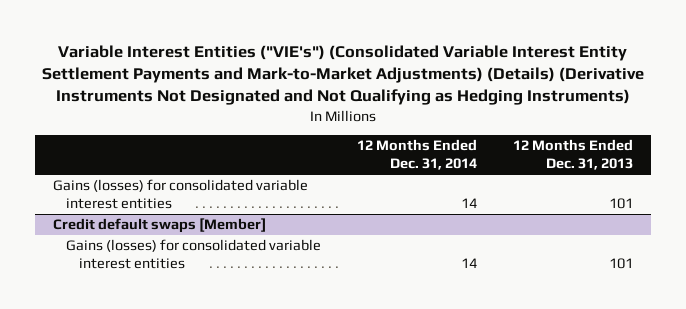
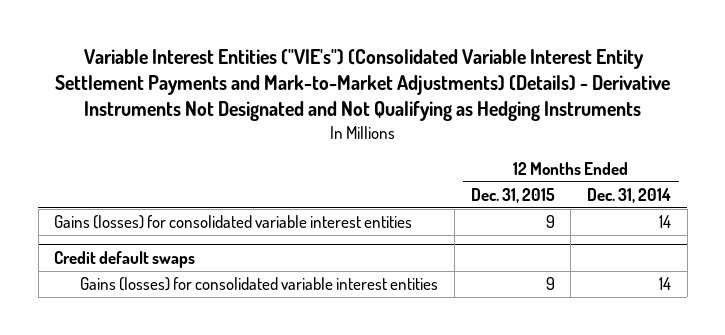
- Variable Interest Entities ("VIE's") (Consolidated Variable Interest Entity Settlement Payments and Mark-to-Market Adjustments) (Details) (Derivative Instruments Not Designated and Not Qualifying as Hedging Instruments)
+ Variable Interest Entities ("VIE's") (Consolidated Variable Interest Entity Settlement Payments and Mark-to-Market Adjustments) (Details) - Derivative Instruments Not Designated and Not Qualifying as Hedging Instruments
- | 12 Months Ended Dec. 31, 2014 | 12 Months Ended Dec. 31, 2013
+ | 12 Months Ended Dec. 31, 2015 | 12 Months Ended Dec. 31, 2014
- Credit default swaps [Member]
+ Credit default swaps

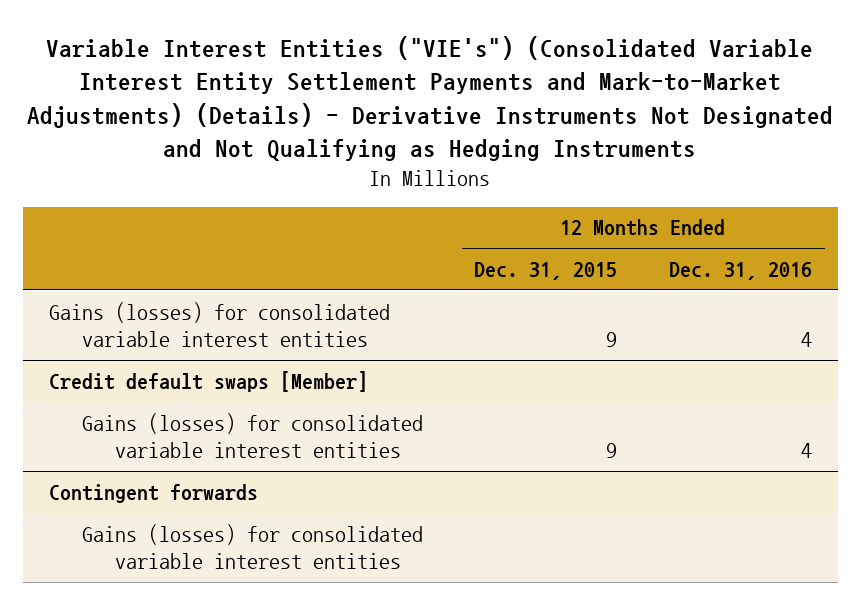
- | 12 Months Ended Dec. 31, 2015 | 12 Months Ended Dec. 31, 2014
+ | 12 Months Ended Dec. 31, 2015 | 12 Months Ended Dec. 31, 2016
- Credit default swaps
+ Credit default swaps [Member]
+ Contingent forwards
+ Gains (losses) for consolidated variable interest entities

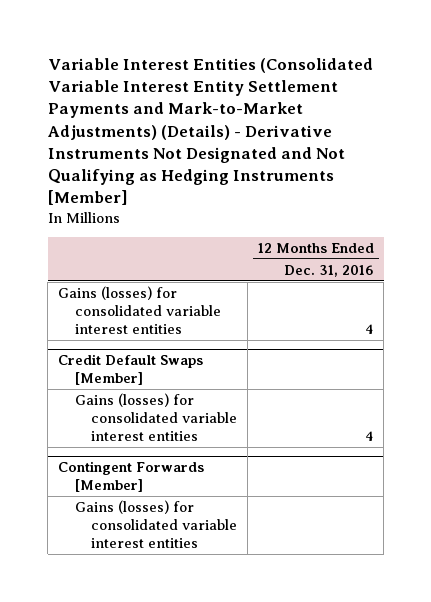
- Variable Interest Entities ("VIE's") (Consolidated Variable Interest Entity Settlement Payments and Mark-to-Market Adjustments) (Details) - Derivative Instruments Not Designated and Not Qualifying as Hedging Instruments
+ Variable Interest Entities (Consolidated Variable Interest Entity Settlement Payments and Mark-to-Market Adjustments) (Details) - Derivative Instruments Not Designated and Not Qualifying as Hedging Instruments [Member]
- | 12 Months Ended Dec. 31, 2015 | 12 Months Ended Dec. 31, 2016
+ | 12 Months Ended Dec. 31, 2016
- Credit default swaps [Member]
+ Credit Default Swaps [Member]
- Contingent forwards
+ Contingent Forwards [Member]

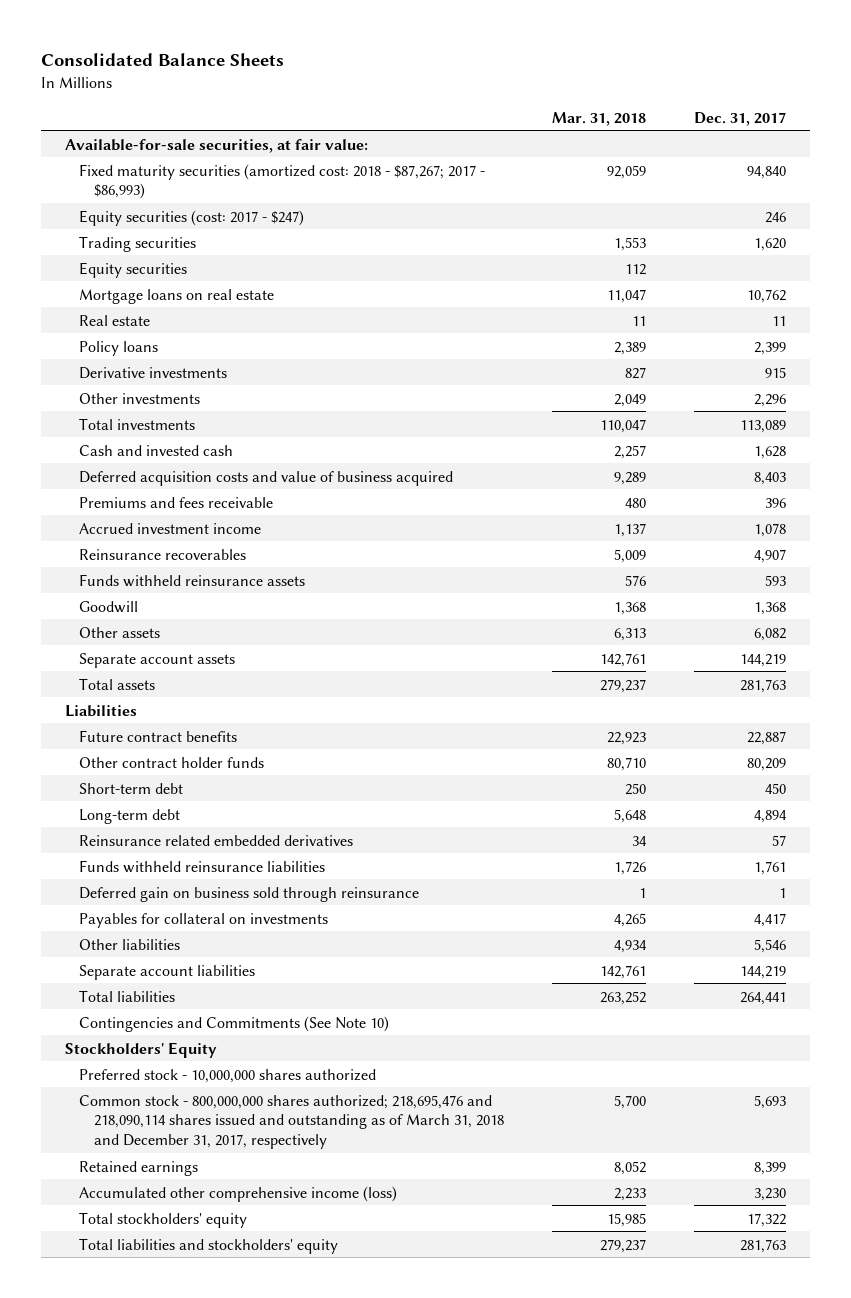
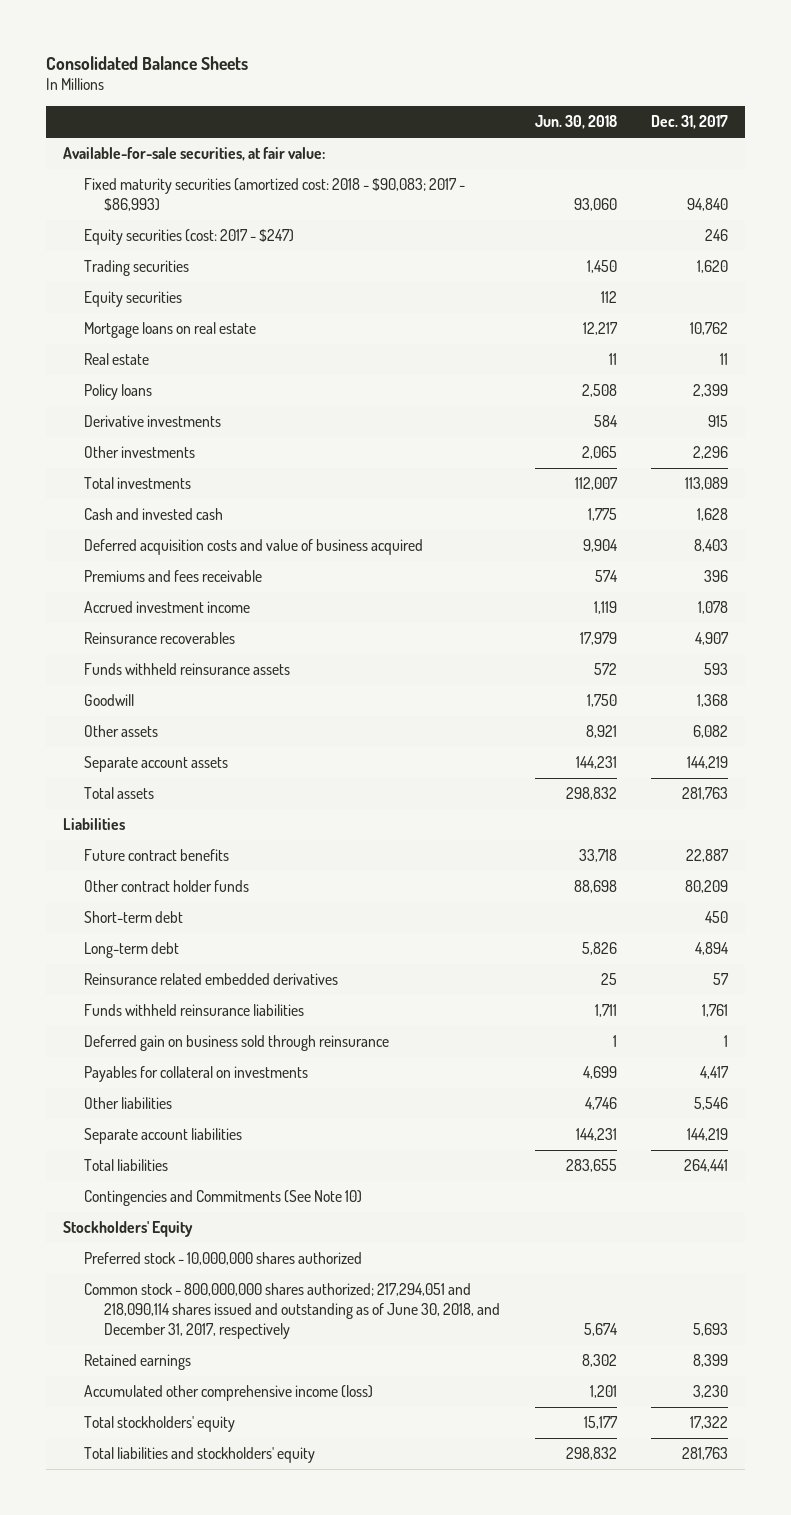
- | Mar. 31, 2018 | Dec. 31, 2017
+ | Jun. 30, 2018 | Dec. 31, 2017
- Fixed maturity securities (amortized cost: 2018 - $87,267; 2017 - $86,993) | 92,059 | 94,840
+ Fixed maturity securities (amortized cost: 2018 - $90,083; 2017 - $86,993) | 93,060 | 94,840
- Common stock - 800,000,000 shares authorized; 218,695,476 and 218,090,114 shares issued and outstanding as of March 31, 2018 and December 31, 2017, respectively | 5,700 | 5,693
+ Common stock - 800,000,000 shares authorized; 217,294,051 and 218,090,114 shares issued and outstanding as of June 30, 2018, and December 31, 2017, respectively | 5,674 | 5,693

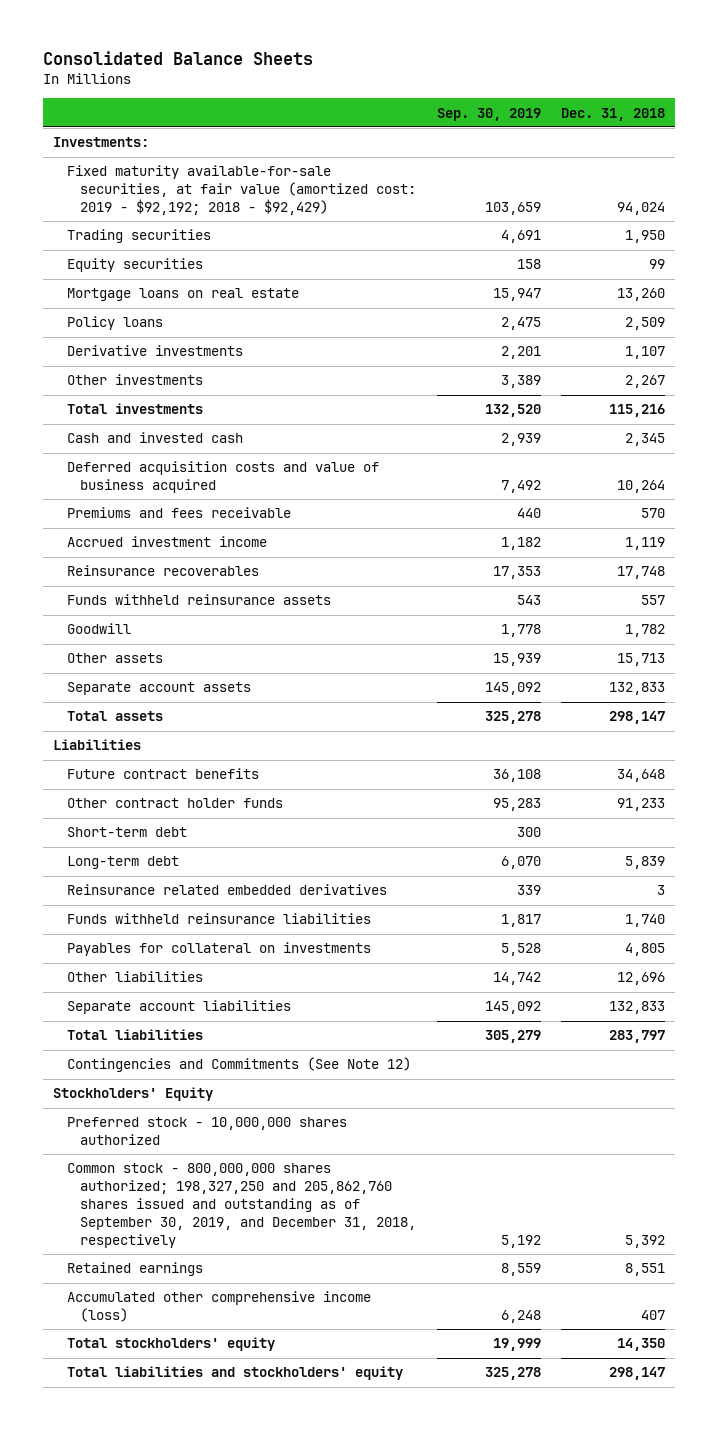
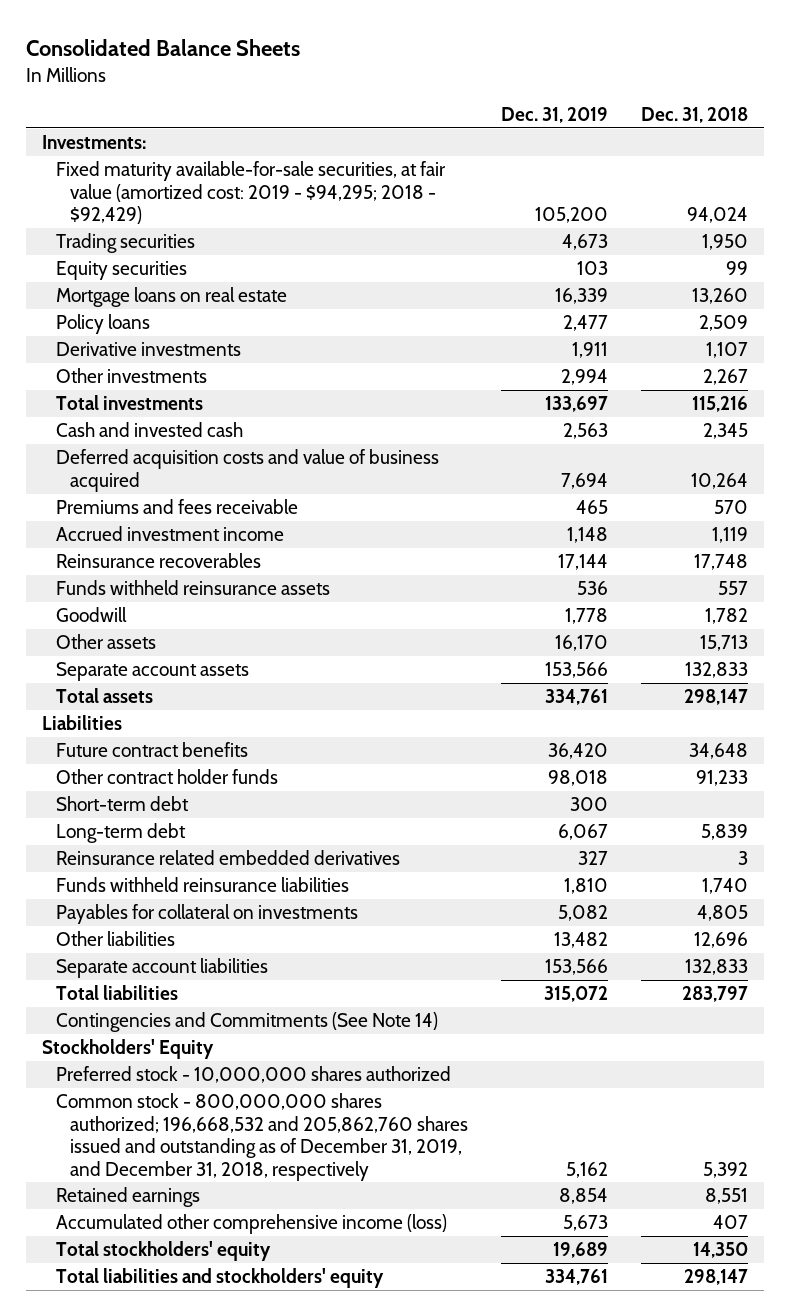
- | Sep. 30, 2019 | Dec. 31, 2018
+ | Dec. 31, 2019 | Dec. 31, 2018
- Fixed maturity available-for-sale securities, at fair value (amortized cost: 2019 - $92,192; 2018 - $92,429) | 103,659 | 94,024
+ Fixed maturity available-for-sale securities, at fair value (amortized cost: 2019 - $94,295; 2018 - $92,429) | 105,200 | 94,024
- Contingencies and Commitments (See Note 12)
+ Contingencies and Commitments (See Note 14)
- Common stock - 800,000,000 shares authorized; 198,327,250 and 205,862,760 shares issued and outstanding as of September 30, 2019, and December 31, 2018, respectively | 5,192 | 5,392
+ Common stock - 800,000,000 shares authorized; 196,668,532 and 205,862,760 shares issued and outstanding as of December 31, 2019, and December 31, 2018, respectively | 5,162 | 5,392

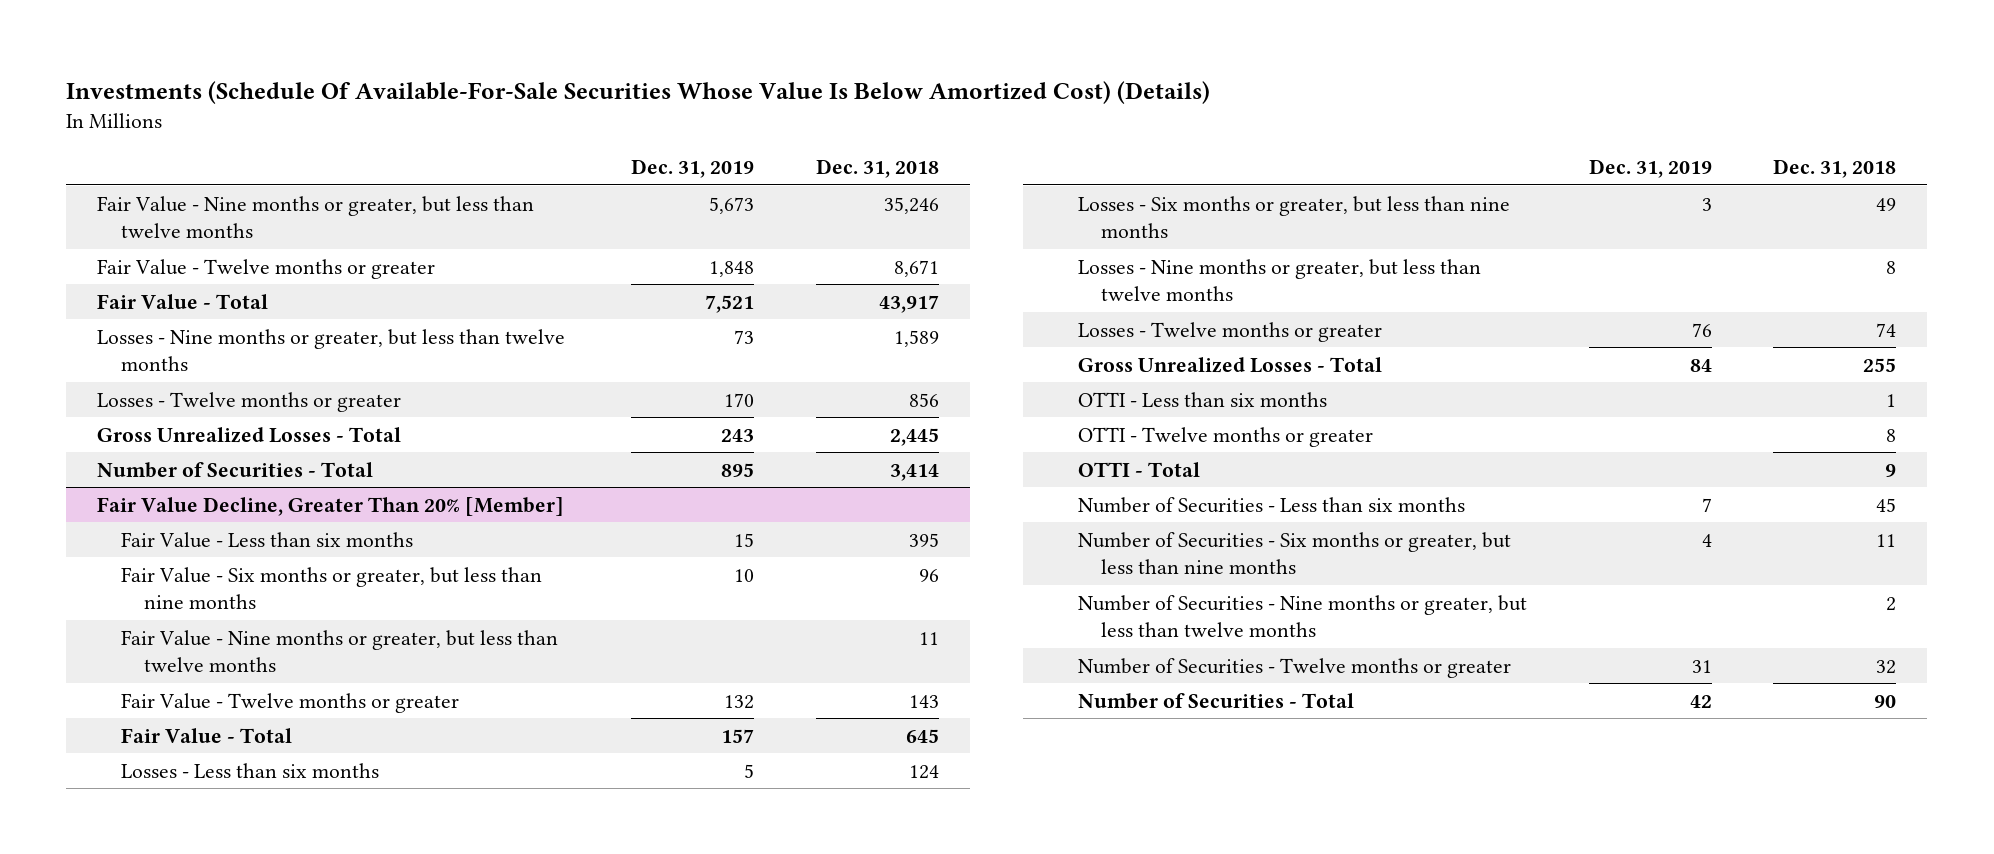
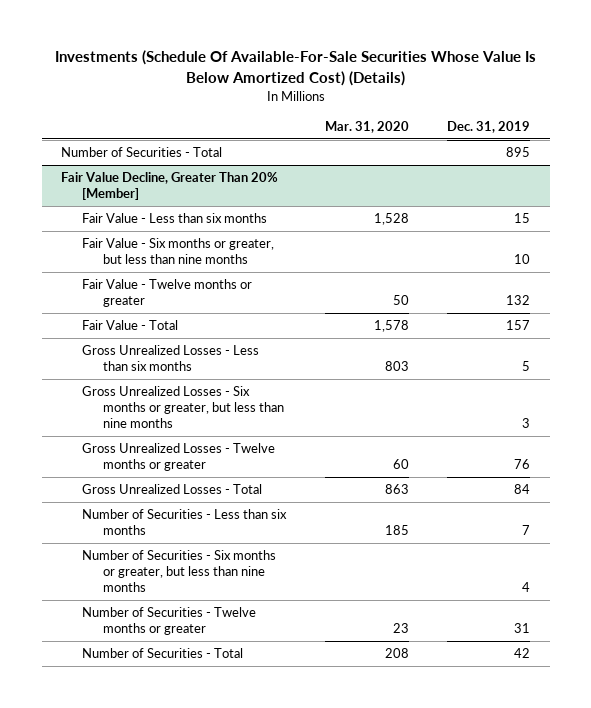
- | Dec. 31, 2019 | Dec. 31, 2018
+ | Mar. 31, 2020 | Dec. 31, 2019
- Fair Value - Nine months or greater, but less than twelve months | 5,673 | 35,246
- Fair Value - Twelve months or greater | 1,848 | 8,671
- Fair Value - Total | 7,521 | 43,917
- Losses - Nine months or greater, but less than twelve months | 73 | 1,589
- Losses - Twelve months or greater | 170 | 856
- Gross Unrealized Losses - Total | 243 | 2,445
@ Fair Value Decline, Greater Than 20% [Member]
- Fair Value - Nine months or greater, but less than twelve months | | 11
- Losses - Less than six months | 5 | 124
- Losses - Six months or greater, but less than nine months | 3 | 49
- Losses - Nine months or greater, but less than twelve months | | 8
- Losses - Twelve months or greater | 76 | 74
+ Gross Unrealized Losses - Less than six months | 803 | 5
+ Gross Unrealized Losses - Six months or greater, but less than nine months | | 3
+ Gross Unrealized Losses - Twelve months or greater | 60 | 76
- OTTI - Less than six months | | 1
- OTTI - Twelve months or greater | | 8
- OTTI - Total | | 9
- Number of Securities - Nine months or greater, but less than twelve months | | 2

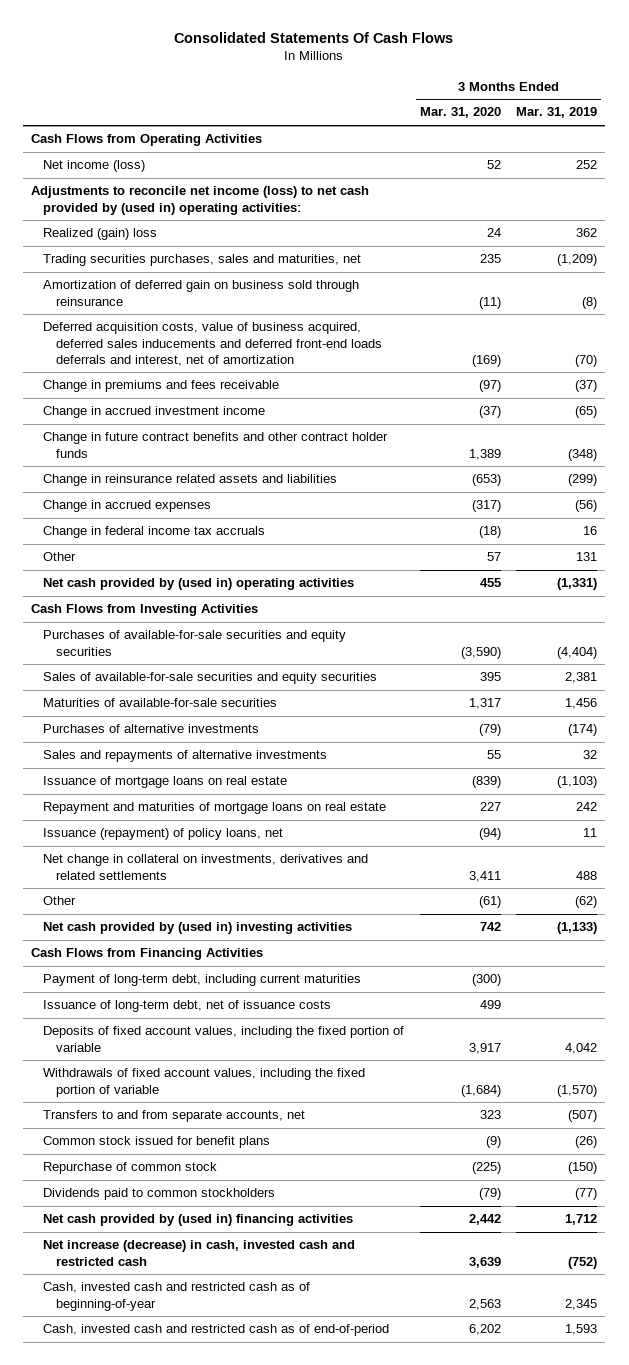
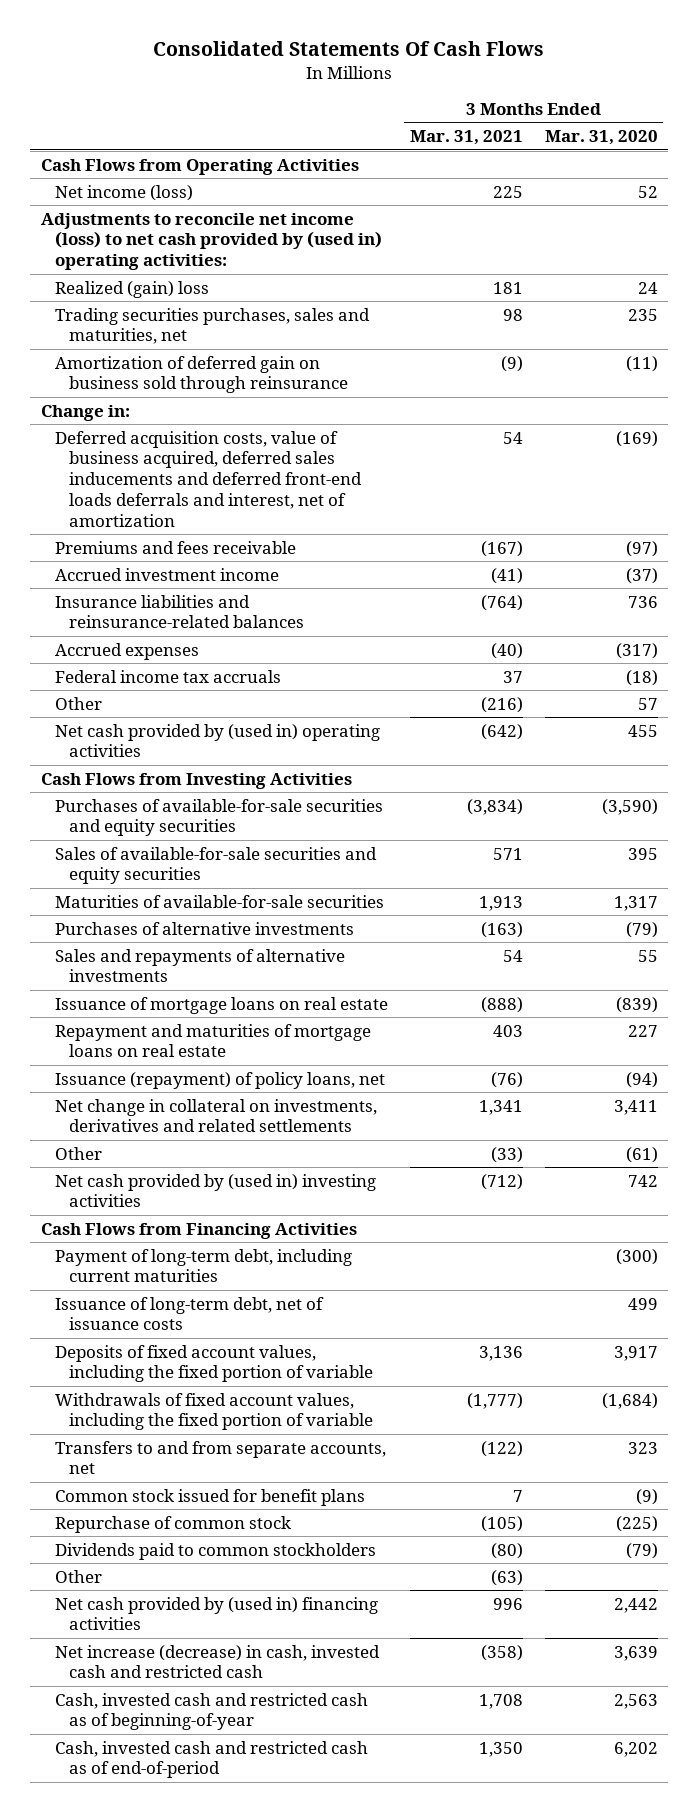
- | 3 Months Ended Mar. 31, 2020 | 3 Months Ended Mar. 31, 2019
+ | 3 Months Ended Mar. 31, 2021 | 3 Months Ended Mar. 31, 2020
+ Change in:
- Change in premiums and fees receivable | (97) | (37)
- Change in accrued investment income | (37) | (65)
- Change in future contract benefits and other contract holder funds | 1,389 | (348)
- Change in reinsurance related assets and liabilities | (653) | (299)
- Change in accrued expenses | (317) | (56)
- Change in federal income tax accruals | (18) | 16
+ Premiums and fees receivable | (167) | (97)
+ Accrued investment income | (41) | (37)
+ Insurance liabilities and reinsurance-related balances | (764) | 736
+ Accrued expenses | (40) | (317)
+ Federal income tax accruals | 37 | (18)
+ Other | (63) |

